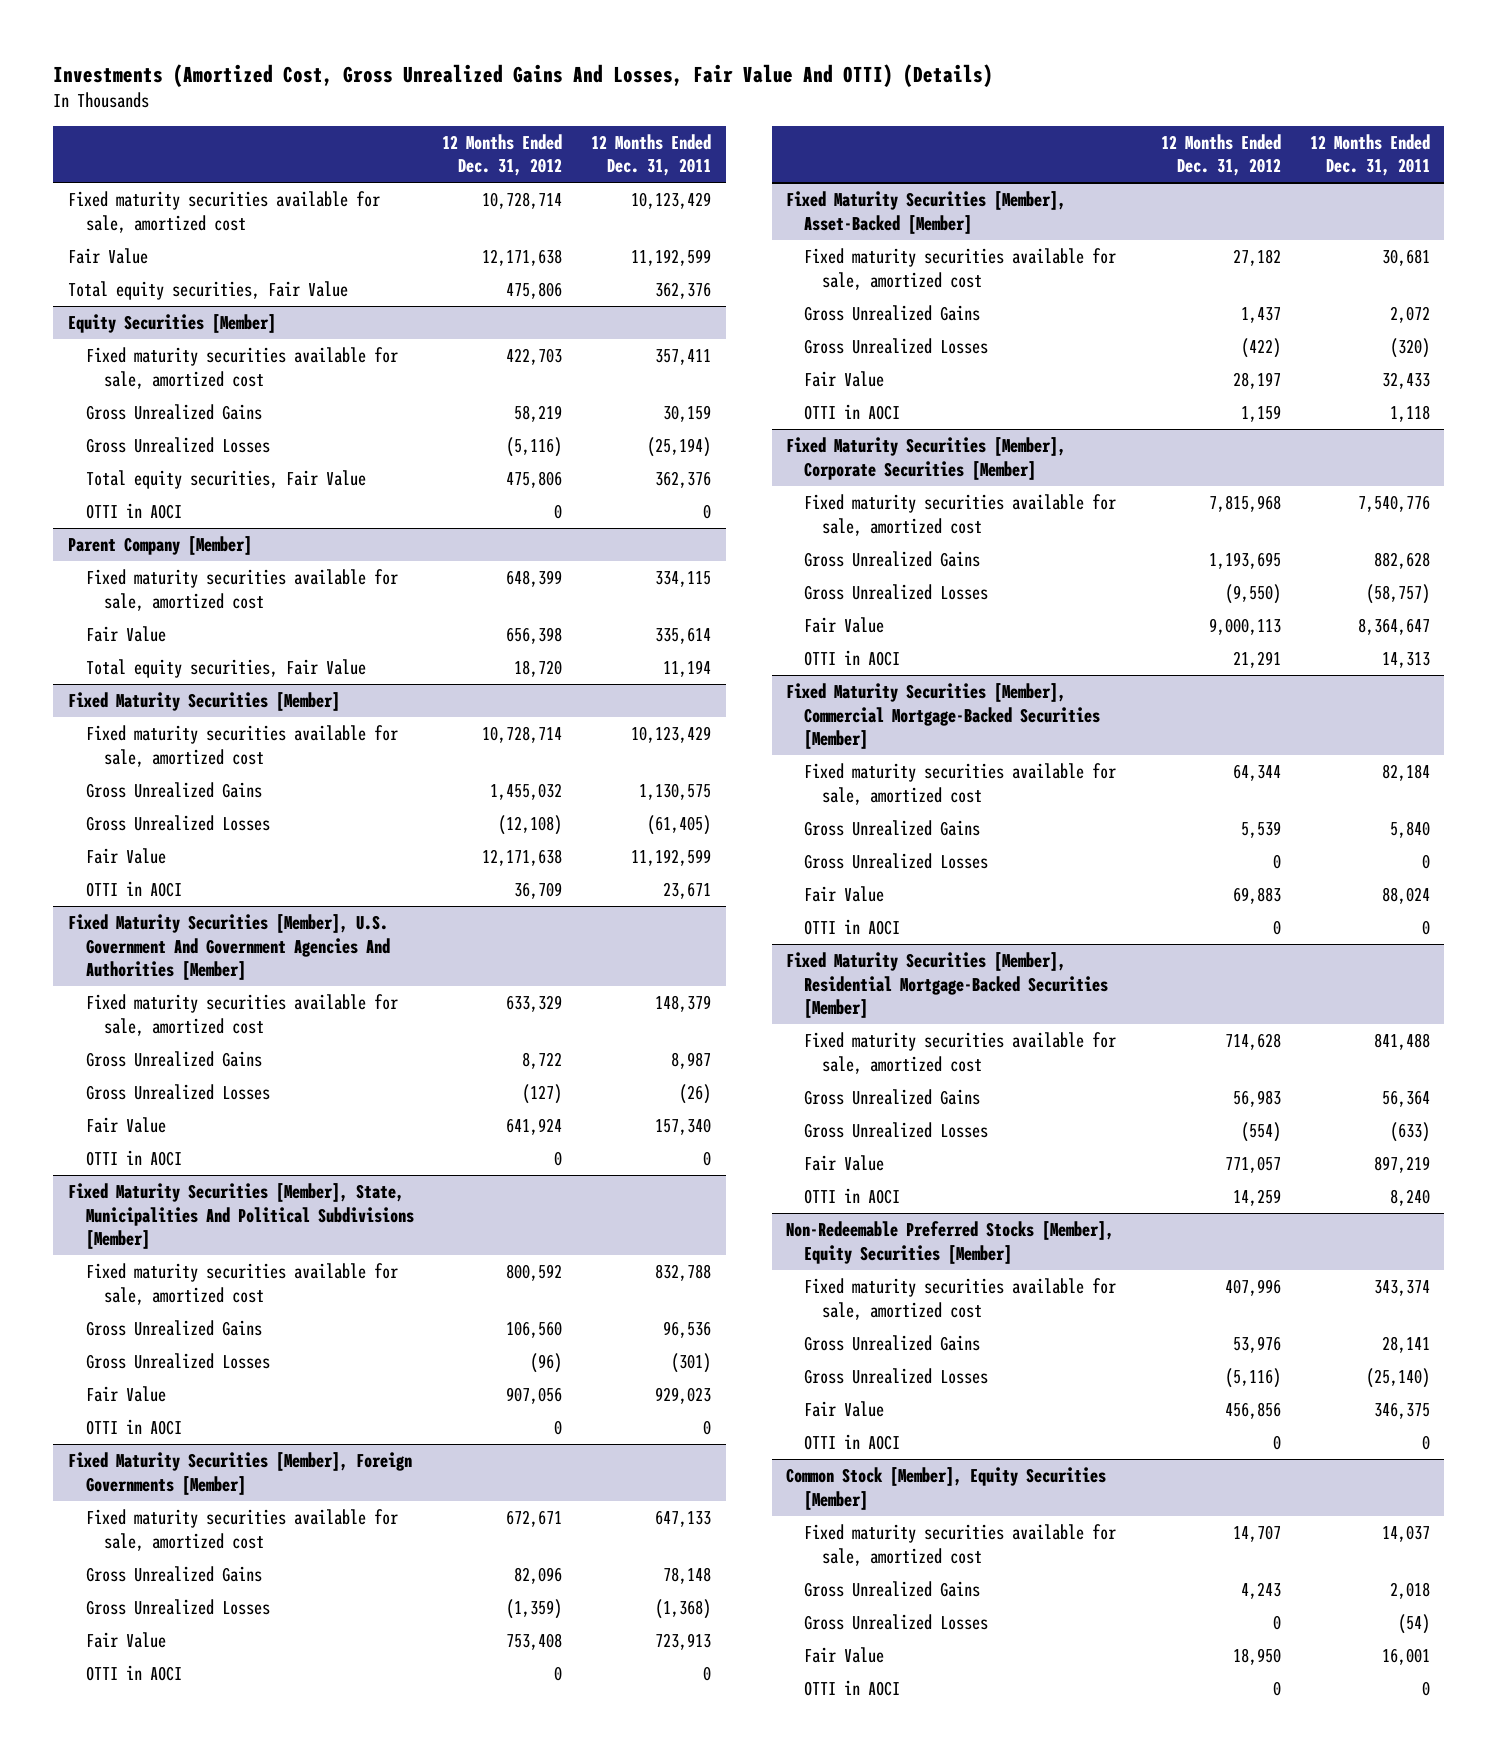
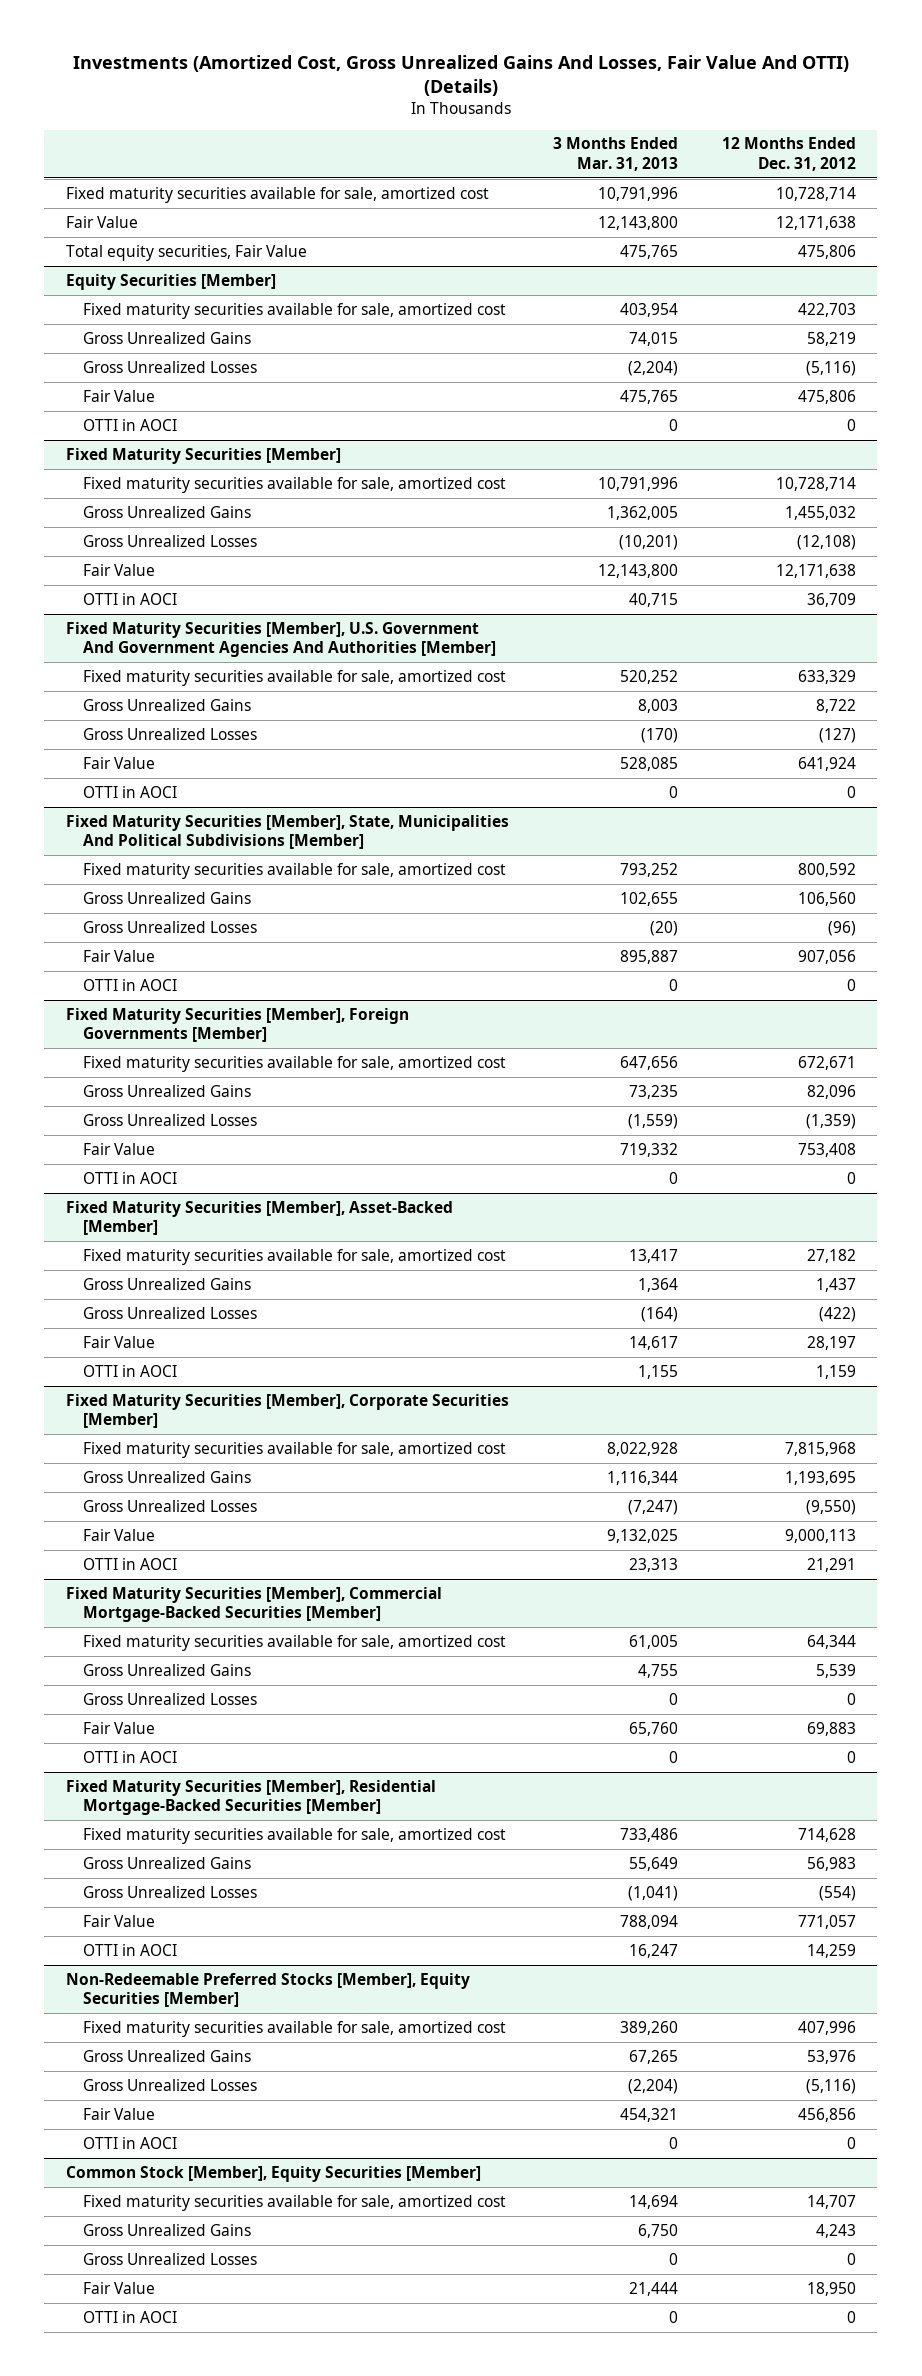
- | 12 Months Ended Dec. 31, 2012 | 12 Months Ended Dec. 31, 2011
+ | 3 Months Ended Mar. 31, 2013 | 12 Months Ended Dec. 31, 2012
@ Equity Securities [Member]
- Total equity securities, Fair Value | 475,806 | 362,376
+ Fair Value | 475,765 | 475,806
- Parent Company [Member]
- Fixed maturity securities available for sale, amortized cost | 648,399 | 334,115
- Fair Value | 656,398 | 335,614
- Total equity securities, Fair Value | 18,720 | 11,194

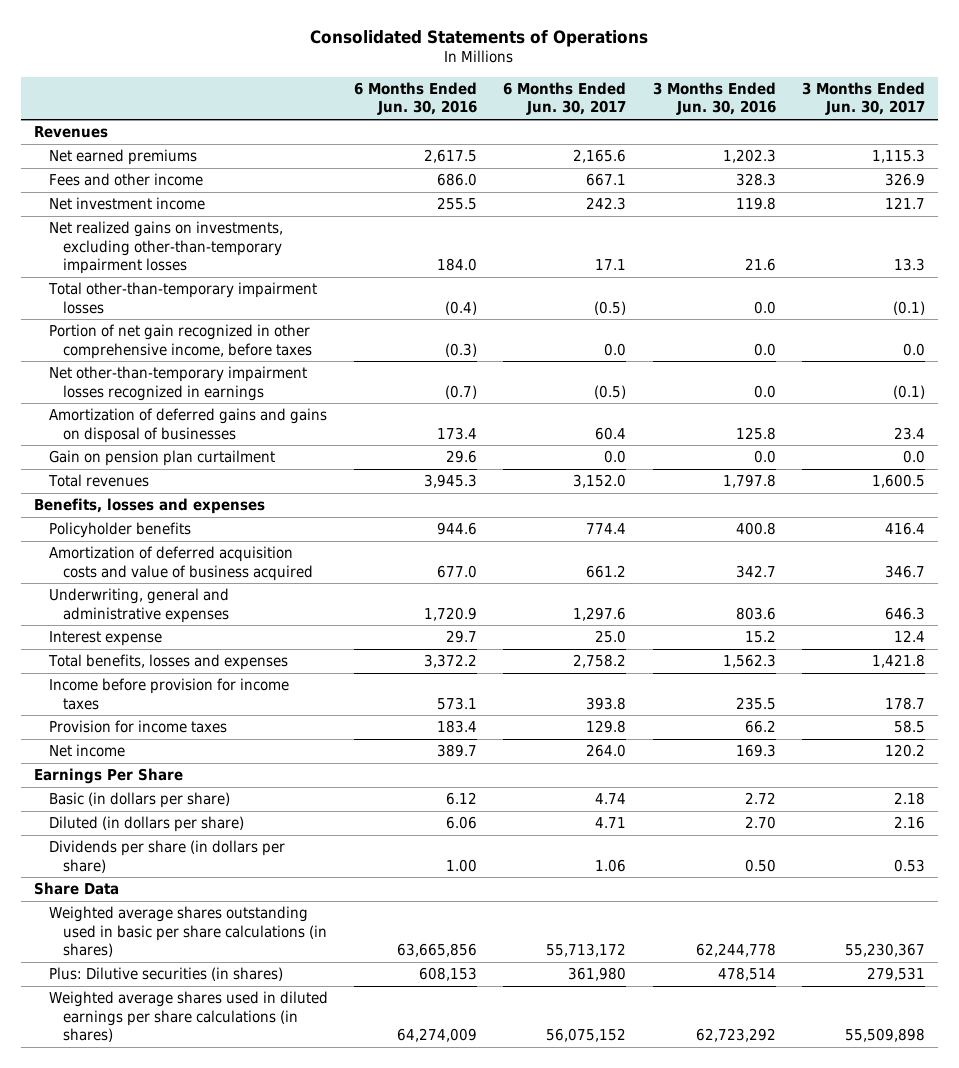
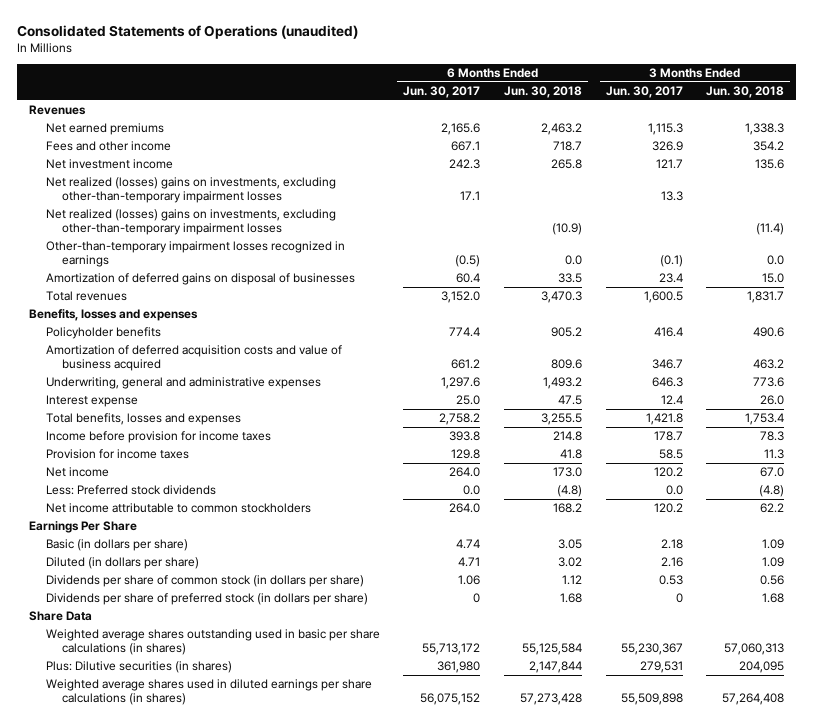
- Consolidated Statements of Operations
+ Consolidated Statements of Operations (unaudited)
- | 6 Months Ended Jun. 30, 2016 | 6 Months Ended Jun. 30, 2017 | 3 Months Ended Jun. 30, 2016 | 3 Months Ended Jun. 30, 2017
+ | 6 Months Ended Jun. 30, 2017 | 6 Months Ended Jun. 30, 2018 | 3 Months Ended Jun. 30, 2017 | 3 Months Ended Jun. 30, 2018
- Net realized gains on investments, excluding other-than-temporary impairment losses | 184.0 | 17.1 | 21.6 | 13.3
- Total other-than-temporary impairment losses | (0.4) | (0.5) | 0.0 | (0.1)
- Portion of net gain recognized in other comprehensive income, before taxes | (0.3) | 0.0 | 0.0 | 0.0
- Net other-than-temporary impairment losses recognized in earnings | (0.7) | (0.5) | 0.0 | (0.1)
- Amortization of deferred gains and gains on disposal of businesses | 173.4 | 60.4 | 125.8 | 23.4
- Gain on pension plan curtailment | 29.6 | 0.0 | 0.0 | 0.0
+ Net realized (losses) gains on investments, excluding other-than-temporary impairment losses | 17.1 | | 13.3 |
+ Net realized (losses) gains on investments, excluding other-than-temporary impairment losses | | (10.9) | | (11.4)
+ Other-than-temporary impairment losses recognized in earnings | (0.5) | 0.0 | (0.1) | 0.0
+ Amortization of deferred gains on disposal of businesses | 60.4 | 33.5 | 23.4 | 15.0
+ Less: Preferred stock dividends | 0.0 | (4.8) | 0.0 | (4.8)
+ Net income attributable to common stockholders | 264.0 | 168.2 | 120.2 | 62.2
- Dividends per share (in dollars per share) | 1.00 | 1.06 | 0.50 | 0.53
+ Dividends per share of common stock (in dollars per share) | 1.06 | 1.12 | 0.53 | 0.56
+ Dividends per share of preferred stock (in dollars per share) | 0 | 1.68 | 0 | 1.68

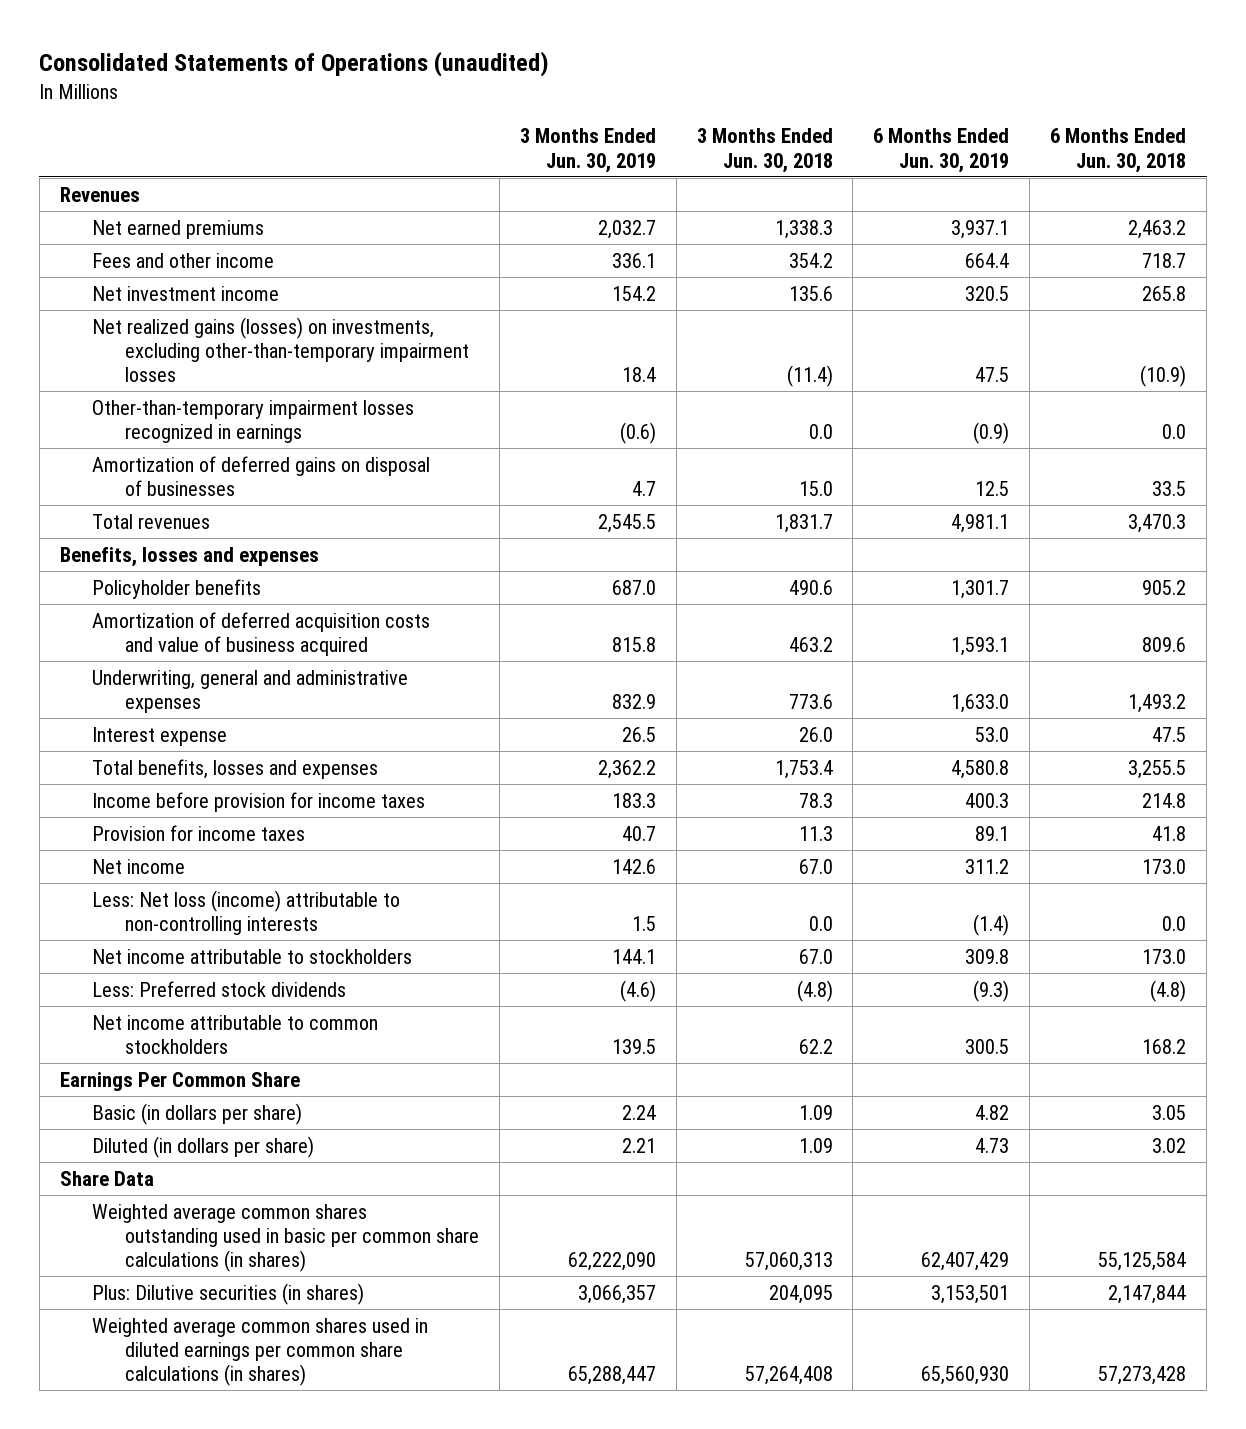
- | 6 Months Ended Jun. 30, 2017 | 6 Months Ended Jun. 30, 2018 | 3 Months Ended Jun. 30, 2017 | 3 Months Ended Jun. 30, 2018
+ | 3 Months Ended Jun. 30, 2019 | 3 Months Ended Jun. 30, 2018 | 6 Months Ended Jun. 30, 2019 | 6 Months Ended Jun. 30, 2018
- Net realized (losses) gains on investments, excluding other-than-temporary impairment losses | 17.1 | | 13.3 |
- Net realized (losses) gains on investments, excluding other-than-temporary impairment losses | | (10.9) | | (11.4)
+ Net realized gains (losses) on investments, excluding other-than-temporary impairment losses | 18.4 | (11.4) | 47.5 | (10.9)
+ Less: Net loss (income) attributable to non-controlling interests | 1.5 | 0.0 | (1.4) | 0.0
+ Net income attributable to stockholders | 144.1 | 67.0 | 309.8 | 173.0
- Earnings Per Share
+ Earnings Per Common Share
- Dividends per share of common stock (in dollars per share) | 1.06 | 1.12 | 0.53 | 0.56
- Dividends per share of preferred stock (in dollars per share) | 0 | 1.68 | 0 | 1.68
- Weighted average shares outstanding used in basic per share calculations (in shares) | 55,713,172 | 55,125,584 | 55,230,367 | 57,060,313
+ Weighted average common shares outstanding used in basic per common share calculations (in shares) | 62,222,090 | 57,060,313 | 62,407,429 | 55,125,584
- Weighted average shares used in diluted earnings per share calculations (in shares) | 56,075,152 | 57,273,428 | 55,509,898 | 57,264,408
+ Weighted average common shares used in diluted earnings per common share calculations (in shares) | 65,288,447 | 57,264,408 | 65,560,930 | 57,273,428

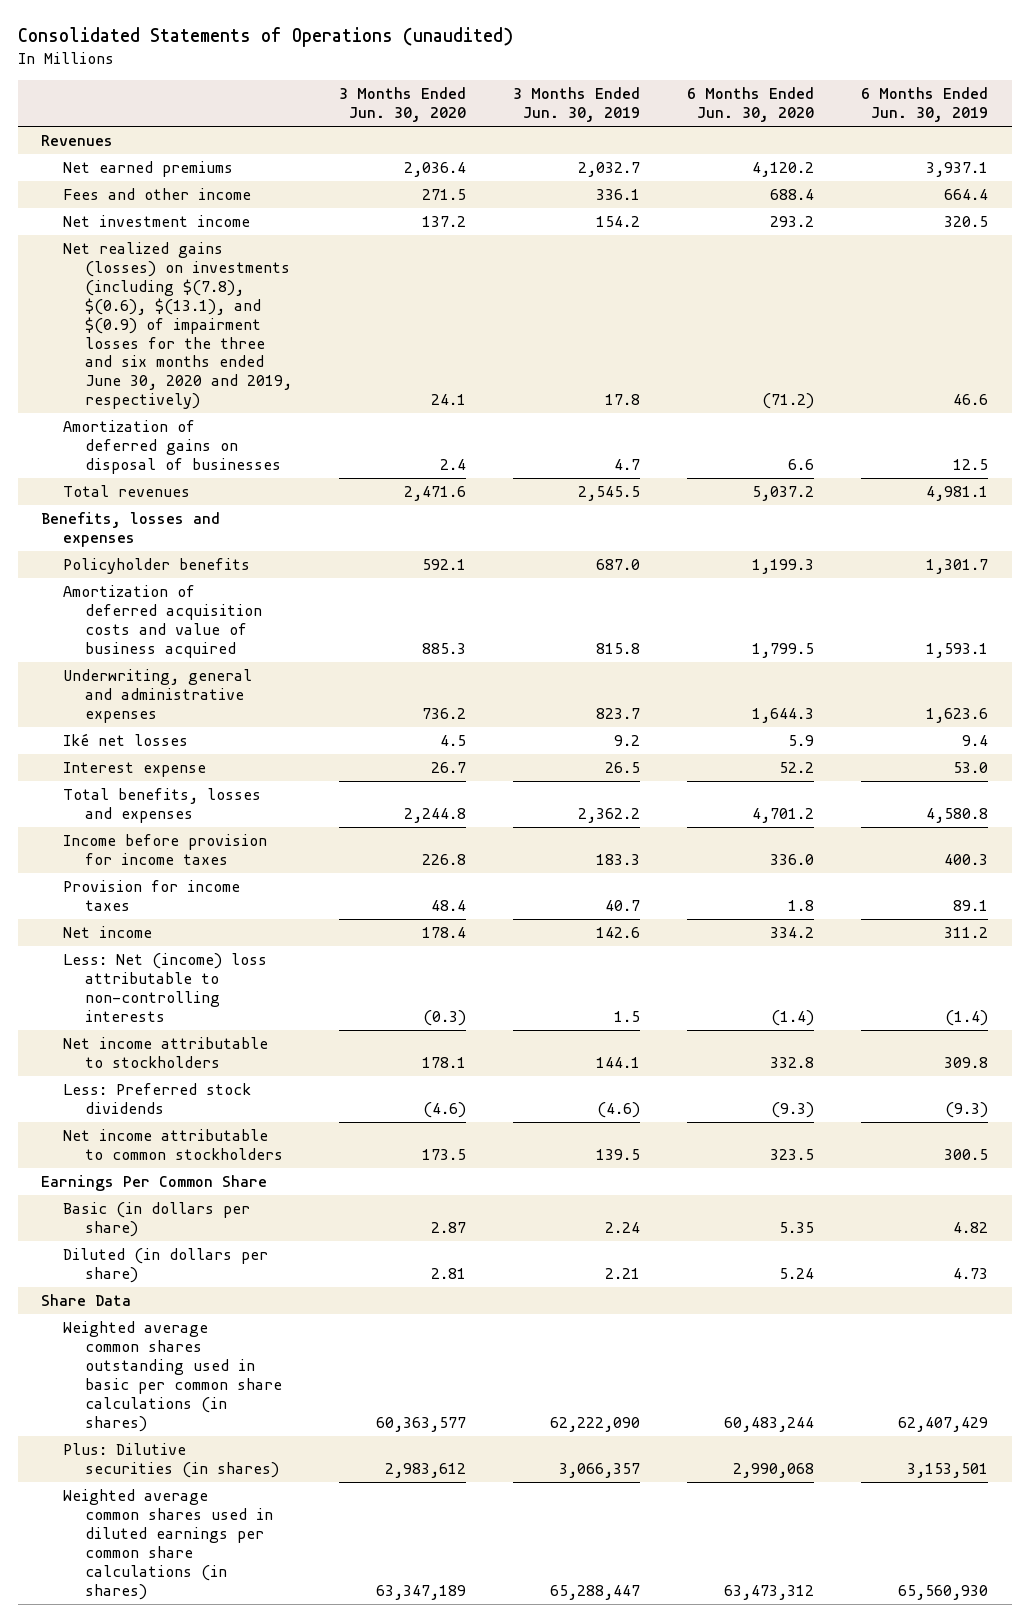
- | 3 Months Ended Jun. 30, 2019 | 3 Months Ended Jun. 30, 2018 | 6 Months Ended Jun. 30, 2019 | 6 Months Ended Jun. 30, 2018
+ | 3 Months Ended Jun. 30, 2020 | 3 Months Ended Jun. 30, 2019 | 6 Months Ended Jun. 30, 2020 | 6 Months Ended Jun. 30, 2019
- Net realized gains (losses) on investments, excluding other-than-temporary impairment losses | 18.4 | (11.4) | 47.5 | (10.9)
- Other-than-temporary impairment losses recognized in earnings | (0.6) | 0.0 | (0.9) | 0.0
+ Net realized gains (losses) on investments (including $(7.8), $(0.6), $(13.1), and $(0.9) of impairment losses for the three and six months ended June 30, 2020 and 2019, respectively) | 24.1 | 17.8 | (71.2) | 46.6
- Underwriting, general and administrative expenses | 832.9 | 773.6 | 1,633.0 | 1,493.2
+ Underwriting, general and administrative expenses | 736.2 | 823.7 | 1,644.3 | 1,623.6
+ Iké net losses | 4.5 | 9.2 | 5.9 | 9.4
- Less: Net loss (income) attributable to non-controlling interests | 1.5 | 0.0 | (1.4) | 0.0
+ Less: Net (income) loss attributable to non-controlling interests | (0.3) | 1.5 | (1.4) | (1.4)

